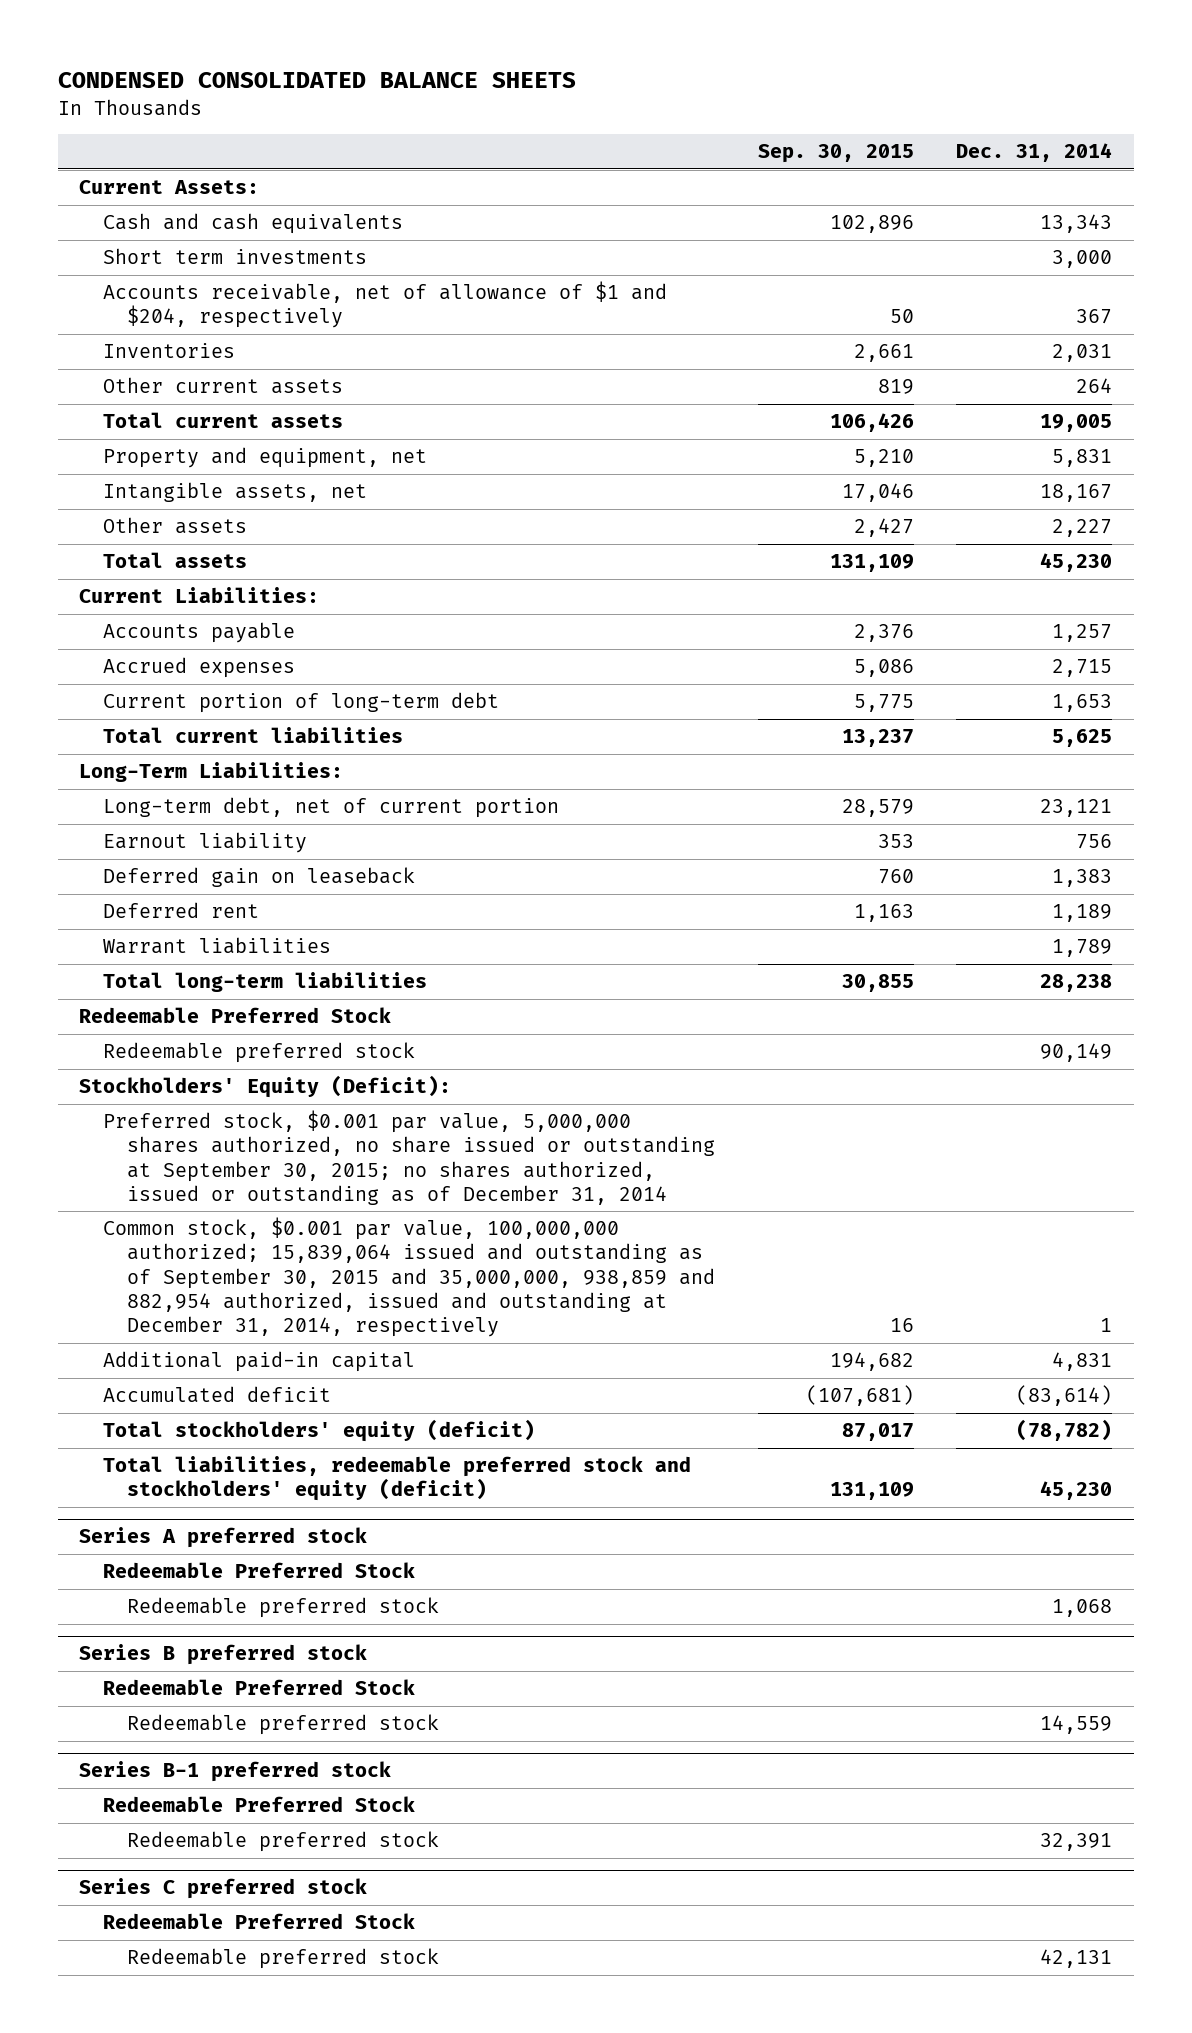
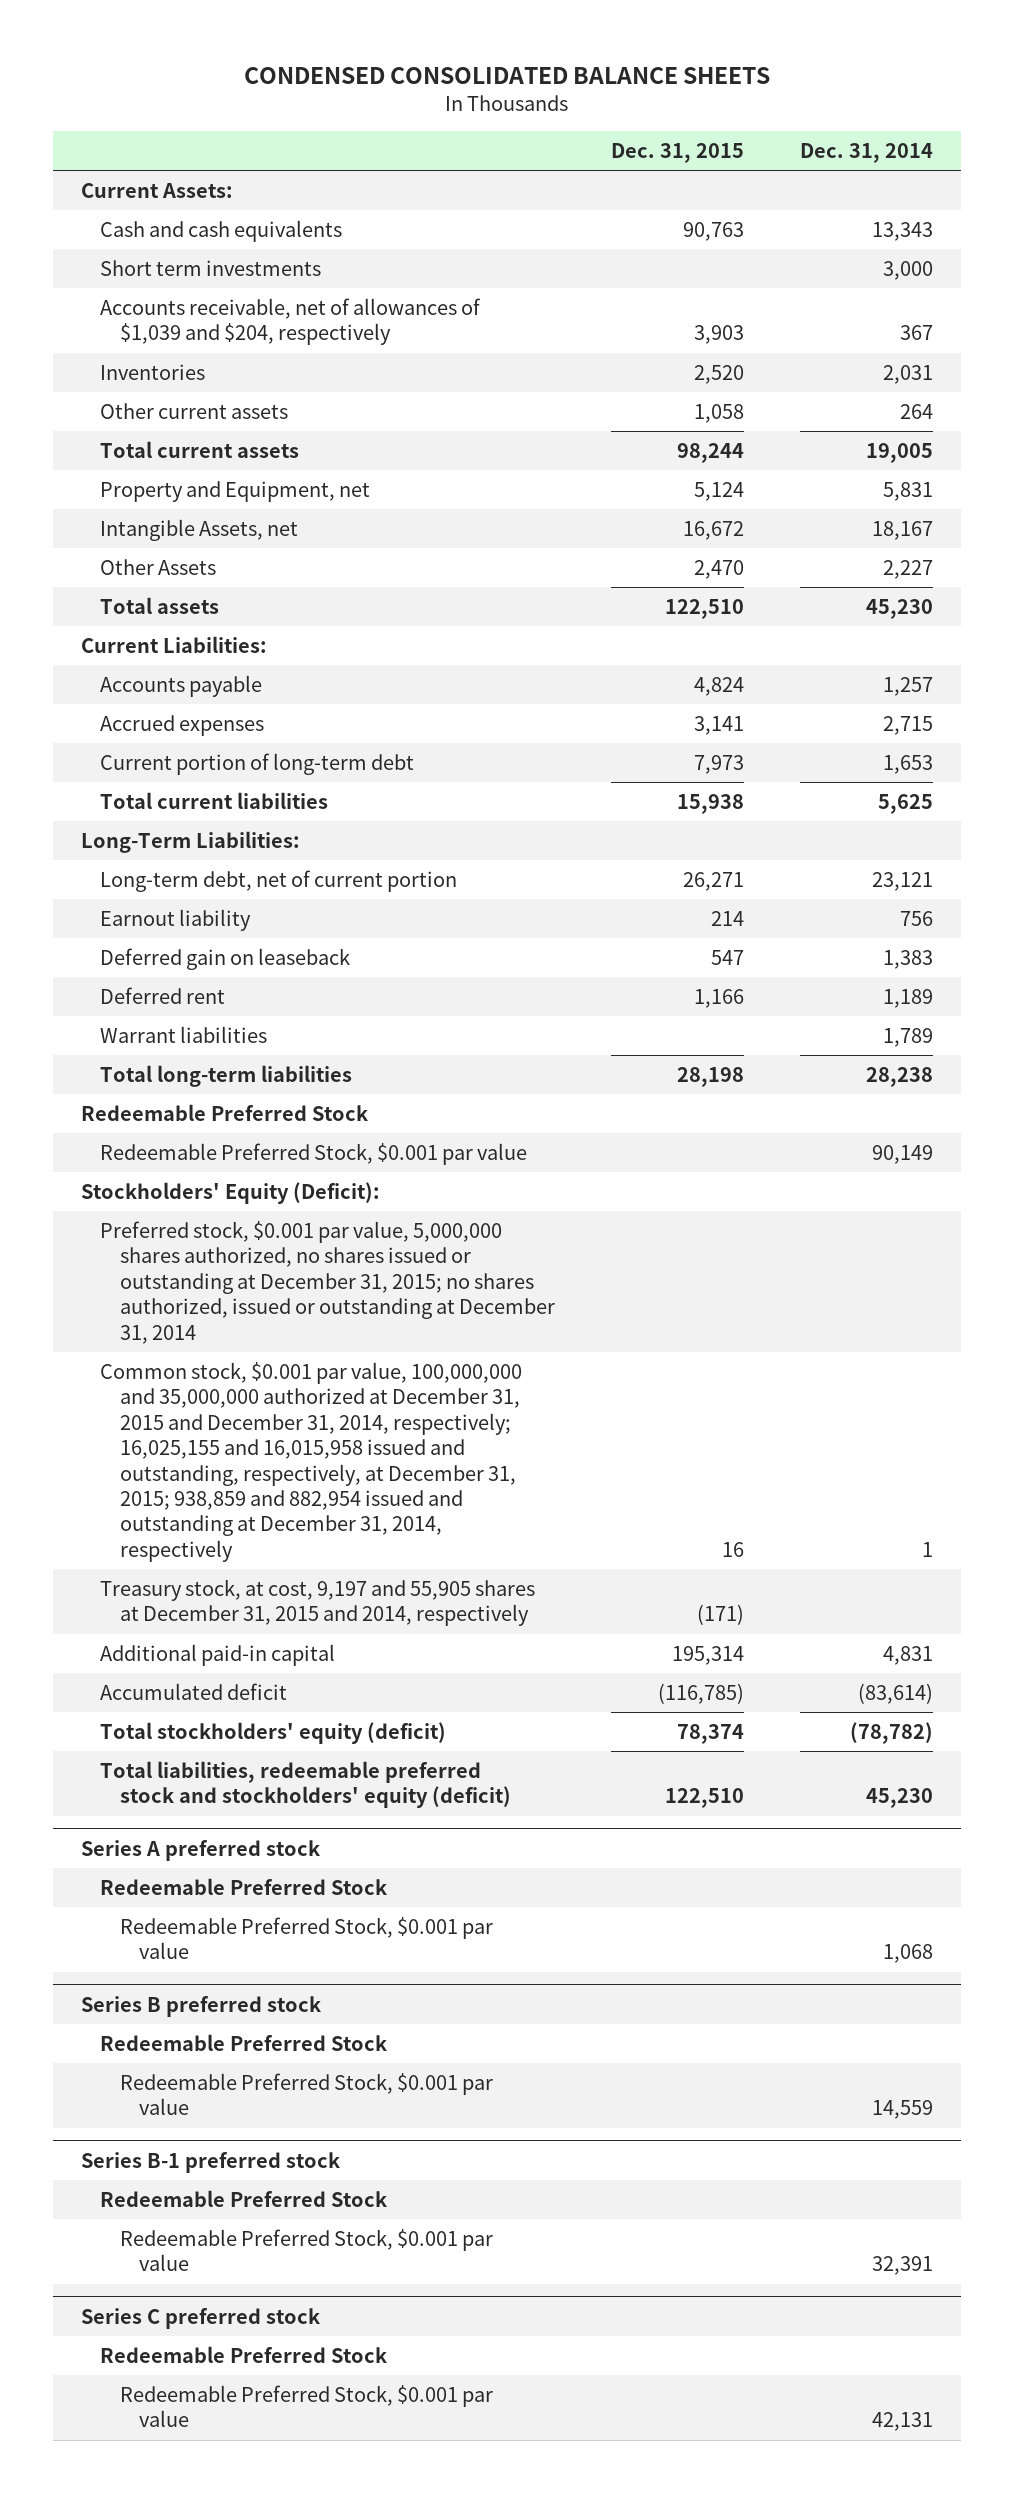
- | Sep. 30, 2015 | Dec. 31, 2014
+ | Dec. 31, 2015 | Dec. 31, 2014
- Accounts receivable, net of allowance of $1 and $204, respectively | 50 | 367
+ Accounts receivable, net of allowances of $1,039 and $204, respectively | 3,903 | 367
- Property and equipment, net | 5,210 | 5,831
- Intangible assets, net | 17,046 | 18,167
- Other assets | 2,427 | 2,227
+ Property and Equipment, net | 5,124 | 5,831
+ Intangible Assets, net | 16,672 | 18,167
+ Other Assets | 2,470 | 2,227
- Redeemable preferred stock | | 90,149
+ Redeemable Preferred Stock, $0.001 par value | | 90,149
- Preferred stock, $0.001 par value, 5,000,000 shares authorized, no share issued or outstanding at September 30, 2015; no shares authorized, issued or outstanding as of December 31, 2014
- Common stock, $0.001 par value, 100,000,000 authorized; 15,839,064 issued and outstanding as of September 30, 2015 and 35,000,000, 938,859 and 882,954 authorized, issued and outstanding at December 31, 2014, respectively | 16 | 1
+ Preferred stock, $0.001 par value, 5,000,000 shares authorized, no shares issued or outstanding at December 31, 2015; no shares authorized, issued or outstanding at December 31, 2014
+ Common stock, $0.001 par value, 100,000,000 and 35,000,000 authorized at December 31, 2015 and December 31, 2014, respectively; 16,025,155 and 16,015,958 issued and outstanding, respectively, at December 31, 2015; 938,859 and 882,954 issued and outstanding at December 31, 2014, respectively | 16 | 1
+ Treasury stock, at cost, 9,197 and 55,905 shares at December 31, 2015 and 2014, respectively | (171) |
@ Series A preferred stock
- Redeemable preferred stock | | 1,068
+ Redeemable Preferred Stock, $0.001 par value | | 1,068
@ Series B preferred stock
- Redeemable preferred stock | | 14,559
+ Redeemable Preferred Stock, $0.001 par value | | 14,559
@ Series B-1 preferred stock
- Redeemable preferred stock | | 32,391
+ Redeemable Preferred Stock, $0.001 par value | | 32,391
@ Series C preferred stock
- Redeemable preferred stock | | 42,131
+ Redeemable Preferred Stock, $0.001 par value | | 42,131

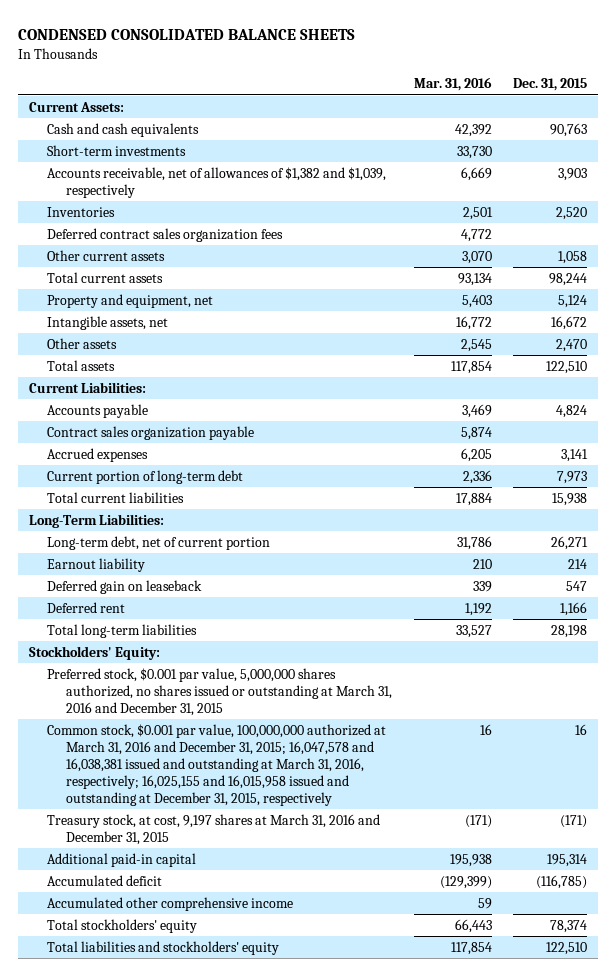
- | Dec. 31, 2015 | Dec. 31, 2014
+ | Mar. 31, 2016 | Dec. 31, 2015
- Short term investments | | 3,000
- Accounts receivable, net of allowances of $1,039 and $204, respectively | 3,903 | 367
+ Short-term investments | 33,730 |
+ Accounts receivable, net of allowances of $1,382 and $1,039, respectively | 6,669 | 3,903
+ Deferred contract sales organization fees | 4,772 |
- Property and Equipment, net | 5,124 | 5,831
- Intangible Assets, net | 16,672 | 18,167
- Other Assets | 2,470 | 2,227
+ Property and equipment, net | 5,403 | 5,124
+ Intangible assets, net | 16,772 | 16,672
+ Other assets | 2,545 | 2,470
+ Contract sales organization payable | 5,874 |
- Warrant liabilities | | 1,789
- Redeemable Preferred Stock
- Redeemable Preferred Stock, $0.001 par value | | 90,149
- Stockholders' Equity (Deficit):
- Preferred stock, $0.001 par value, 5,000,000 shares authorized, no shares issued or outstanding at December 31, 2015; no shares authorized, issued or outstanding at December 31, 2014
- Common stock, $0.001 par value, 100,000,000 and 35,000,000 authorized at December 31, 2015 and December 31, 2014, respectively; 16,025,155 and 16,015,958 issued and outstanding, respectively, at December 31, 2015; 938,859 and 882,954 issued and outstanding at December 31, 2014, respectively | 16 | 1
- Treasury stock, at cost, 9,197 and 55,905 shares at December 31, 2015 and 2014, respectively | (171) |
+ Stockholders' Equity:
+ Preferred stock, $0.001 par value, 5,000,000 shares authorized, no shares issued or outstanding at March 31, 2016 and December 31, 2015
+ Common stock, $0.001 par value, 100,000,000 authorized at March 31, 2016 and December 31, 2015; 16,047,578 and 16,038,381 issued and outstanding at March 31, 2016, respectively; 16,025,155 and 16,015,958 issued and outstanding at December 31, 2015, respectively | 16 | 16
+ Treasury stock, at cost, 9,197 shares at March 31, 2016 and December 31, 2015 | (171) | (171)
- Total stockholders' equity (deficit) | 78,374 | (78,782)
- Total liabilities, redeemable preferred stock and stockholders' equity (deficit) | 122,510 | 45,230
- Series A preferred stock
- Redeemable Preferred Stock
- Redeemable Preferred Stock, $0.001 par value | | 1,068
- Series B preferred stock
- Redeemable Preferred Stock
- Redeemable Preferred Stock, $0.001 par value | | 14,559
- Series B-1 preferred stock
- Redeemable Preferred Stock
- Redeemable Preferred Stock, $0.001 par value | | 32,391
- Series C preferred stock
- Redeemable Preferred Stock
- Redeemable Preferred Stock, $0.001 par value | | 42,131
+ Accumulated other comprehensive income | 59 |
+ Total stockholders' equity | 66,443 | 78,374
+ Total liabilities and stockholders' equity | 117,854 | 122,510

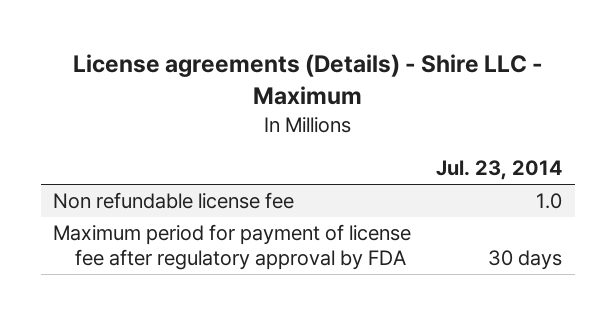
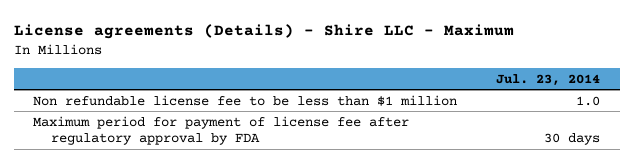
- Non refundable license fee | 1.0
+ Non refundable license fee to be less than $1 million | 1.0

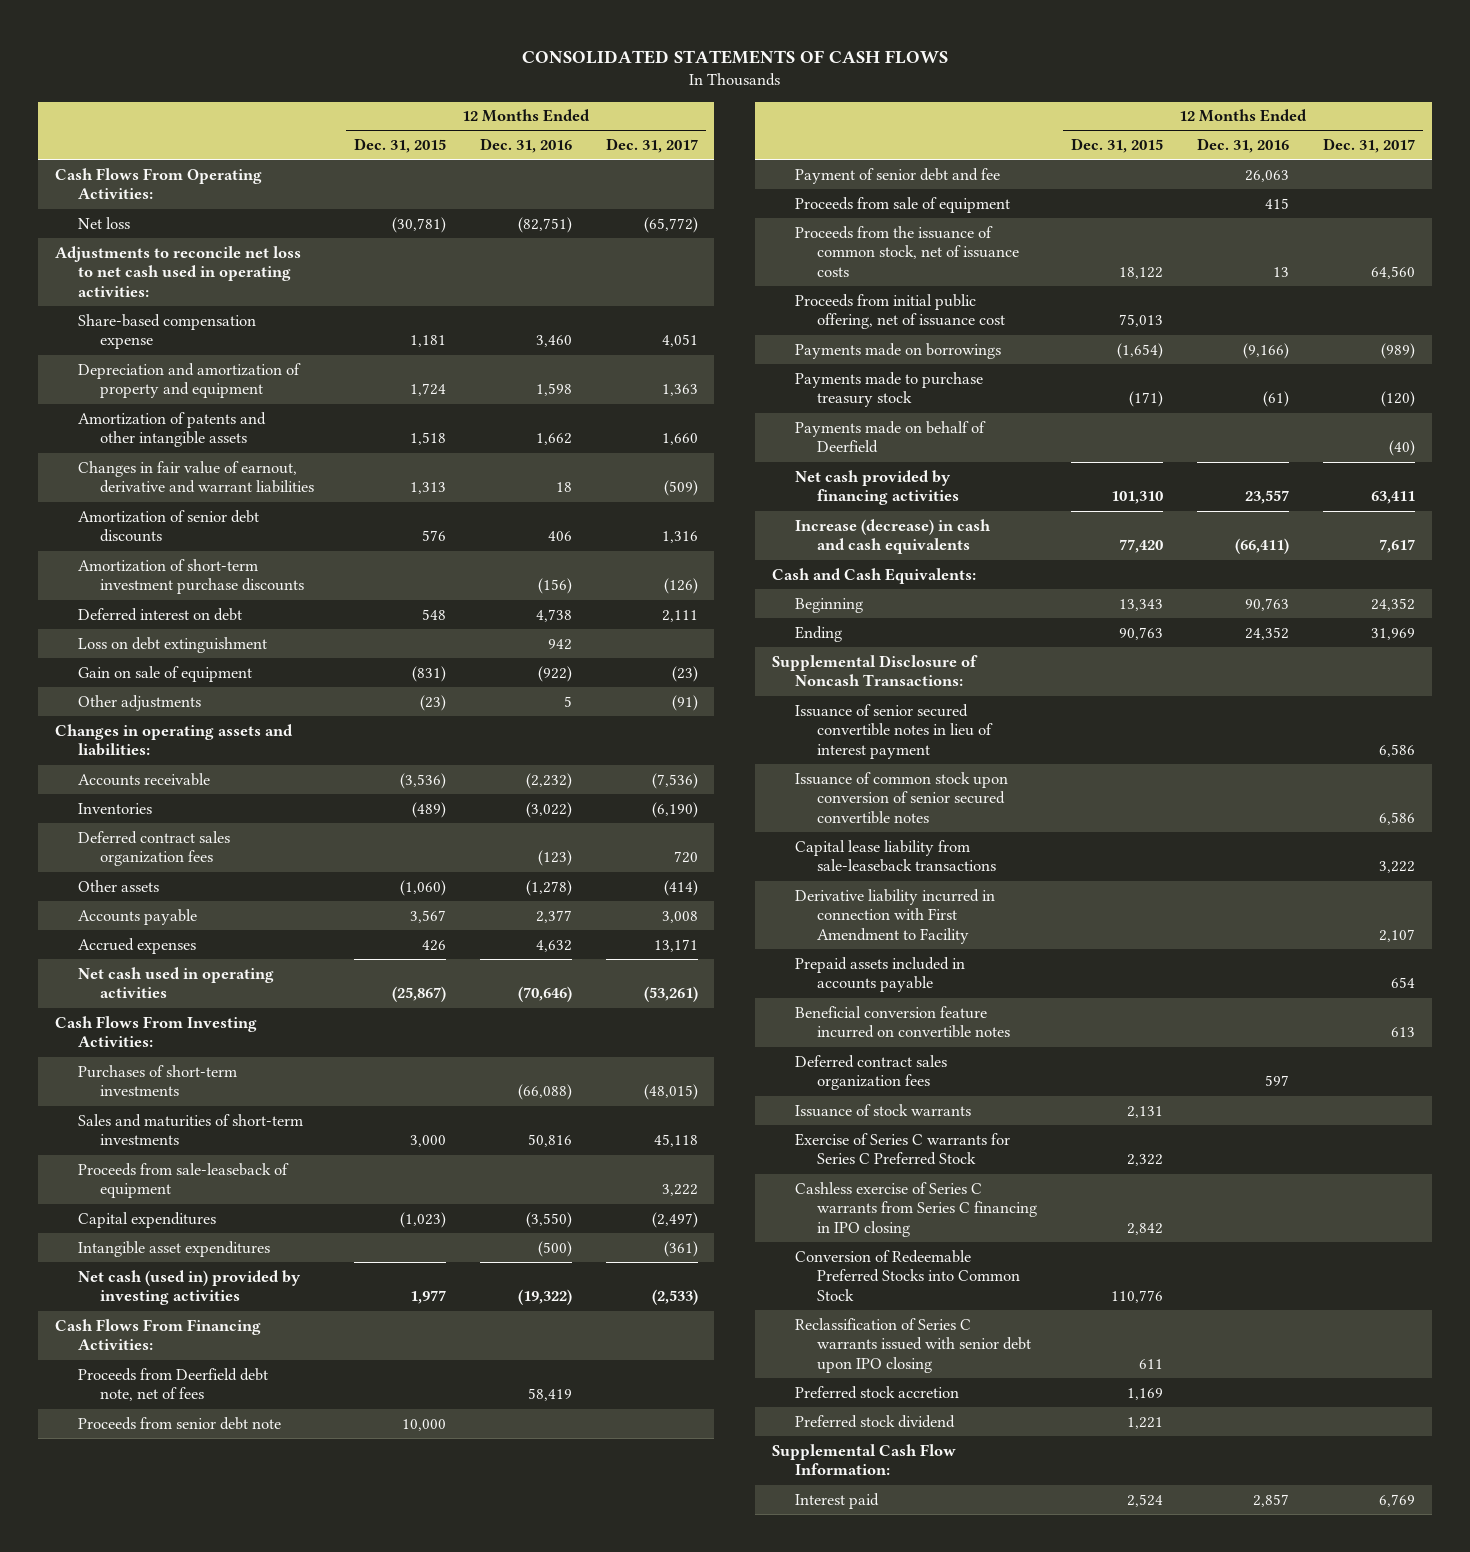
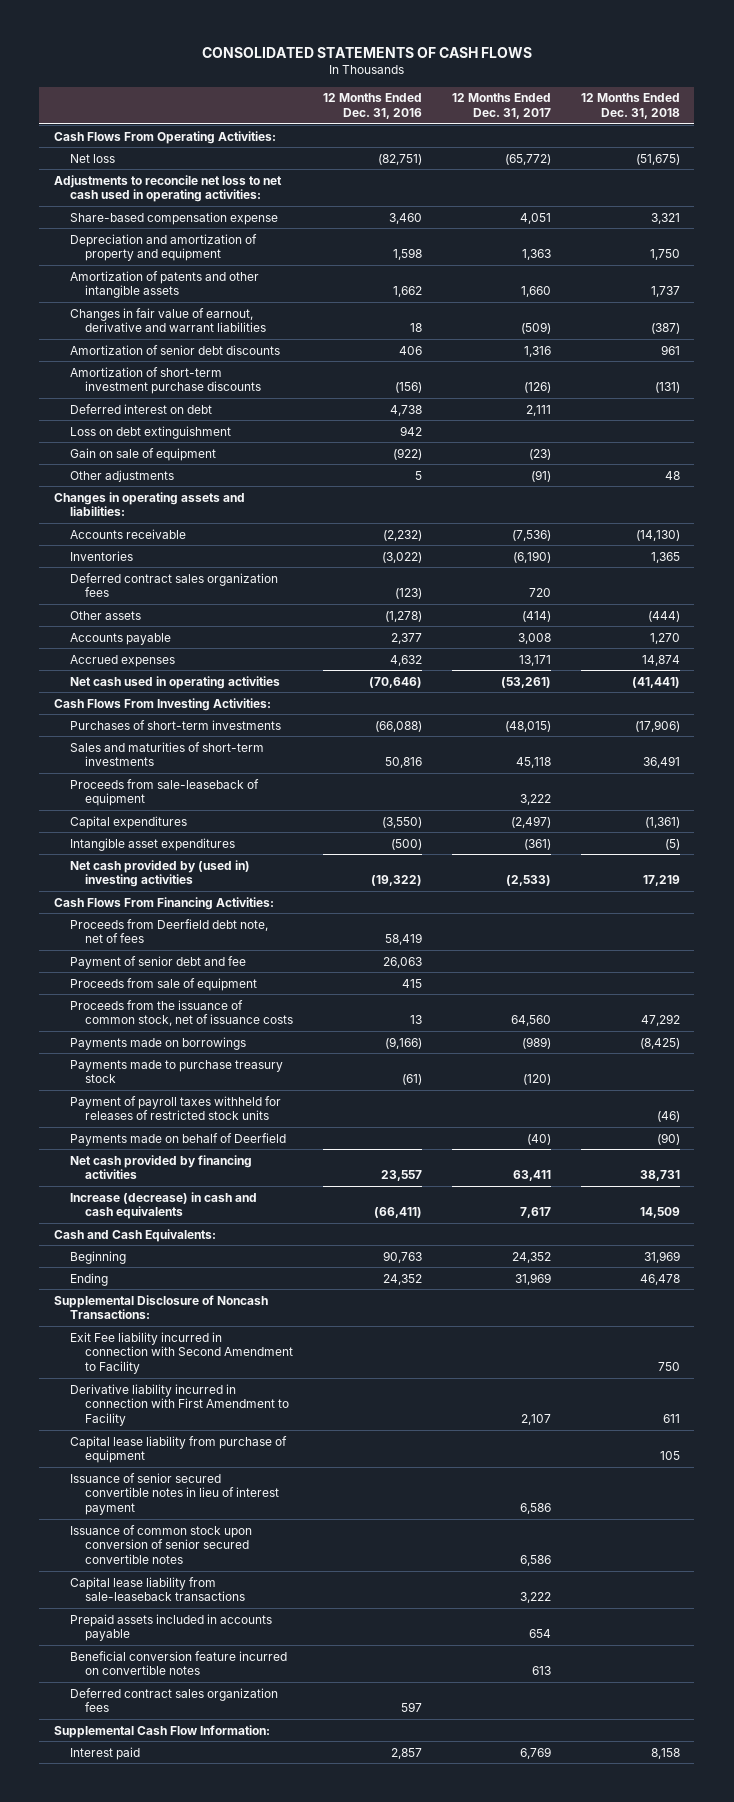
- | 12 Months Ended Dec. 31, 2015 | 12 Months Ended Dec. 31, 2016 | 12 Months Ended Dec. 31, 2017
+ | 12 Months Ended Dec. 31, 2016 | 12 Months Ended Dec. 31, 2017 | 12 Months Ended Dec. 31, 2018
- Net cash (used in) provided by investing activities | 1,977 | (19,322) | (2,533)
+ Net cash provided by (used in) investing activities | (19,322) | (2,533) | 17,219
- Proceeds from senior debt note | 10,000 | |
- Proceeds from initial public offering, net of issuance cost | 75,013 | |
+ Payment of payroll taxes withheld for releases of restricted stock units | | | (46)
+ Exit Fee liability incurred in connection with Second Amendment to Facility | | | 750
moved up: Derivative liability incurred in connection with First Amendment to Facility | | 2,107 | 611
+ Capital lease liability from purchase of equipment | | | 105
- Issuance of stock warrants | 2,131 | |
- Exercise of Series C warrants for Series C Preferred Stock | 2,322 | |
- Cashless exercise of Series C warrants from Series C financing in IPO closing | 2,842 | |
- Conversion of Redeemable Preferred Stocks into Common Stock | 110,776 | |
- Reclassification of Series C warrants issued with senior debt upon IPO closing | 611 | |
- Preferred stock accretion | 1,169 | |
- Preferred stock dividend | 1,221 | |

